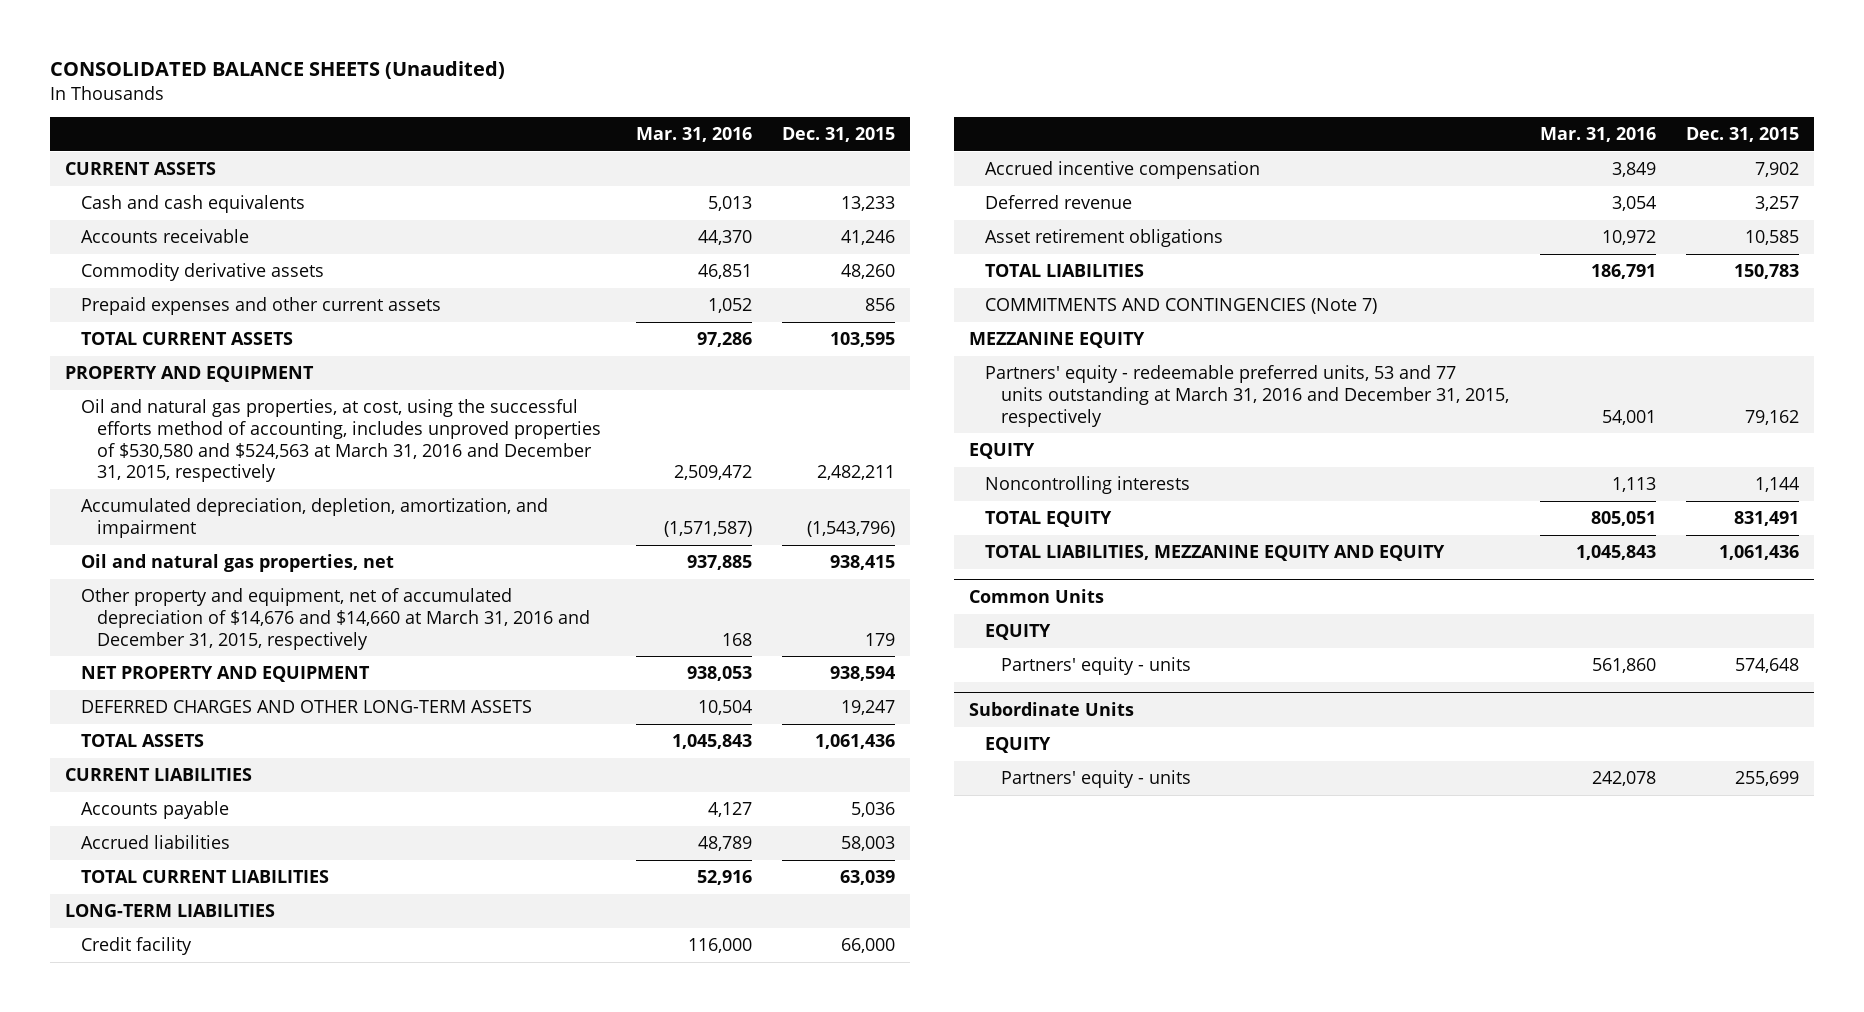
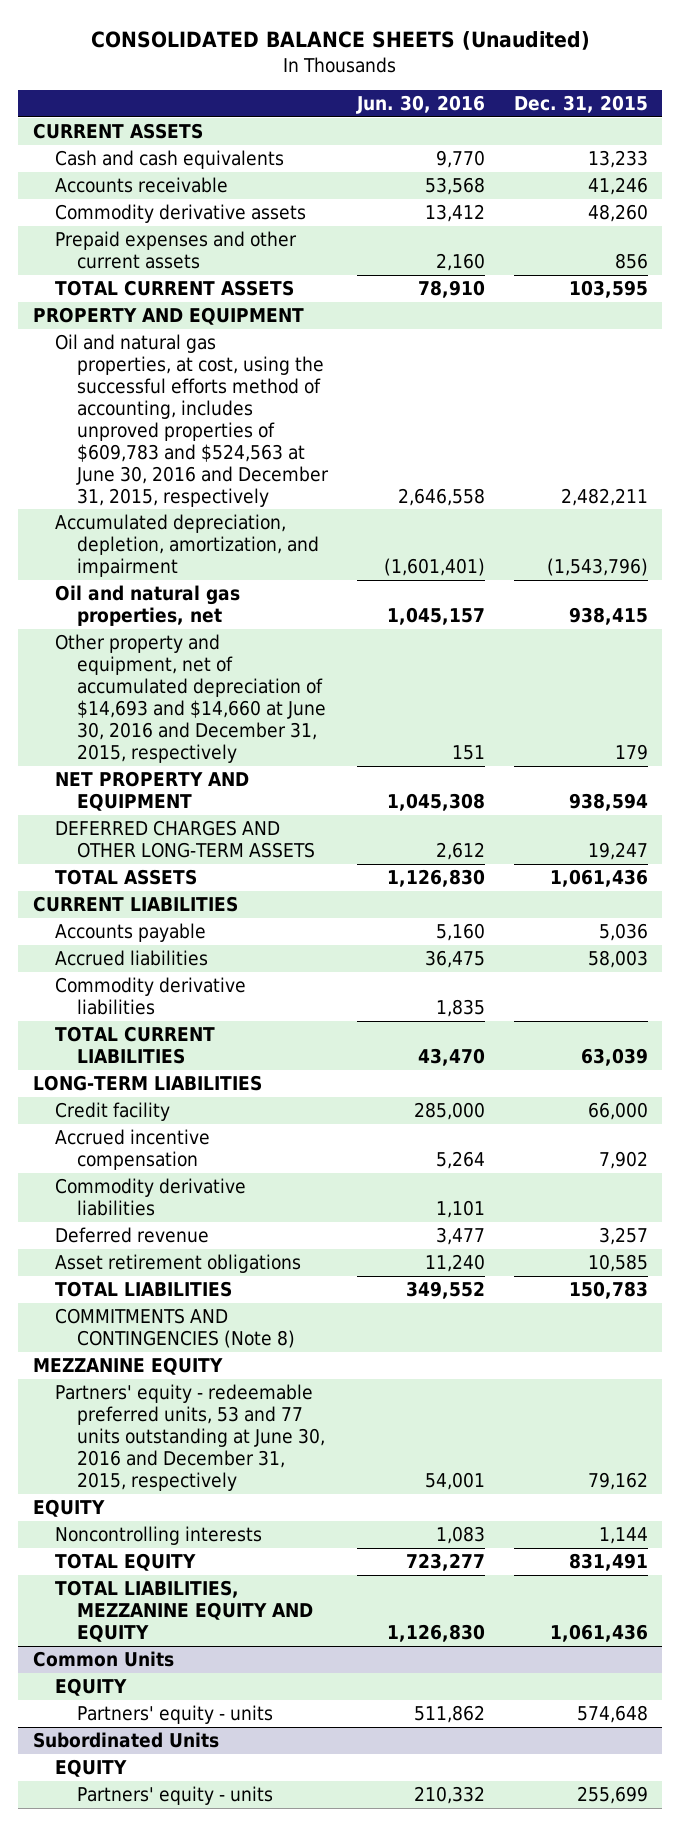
- | Mar. 31, 2016 | Dec. 31, 2015
+ | Jun. 30, 2016 | Dec. 31, 2015
- Oil and natural gas properties, at cost, using the successful efforts method of accounting, includes unproved properties of $530,580 and $524,563 at March 31, 2016 and December 31, 2015, respectively | 2,509,472 | 2,482,211
+ Oil and natural gas properties, at cost, using the successful efforts method of accounting, includes unproved properties of $609,783 and $524,563 at June 30, 2016 and December 31, 2015, respectively | 2,646,558 | 2,482,211
- Other property and equipment, net of accumulated depreciation of $14,676 and $14,660 at March 31, 2016 and December 31, 2015, respectively | 168 | 179
+ Other property and equipment, net of accumulated depreciation of $14,693 and $14,660 at June 30, 2016 and December 31, 2015, respectively | 151 | 179
+ Commodity derivative liabilities | 1,835 |
+ Commodity derivative liabilities | 1,101 |
- COMMITMENTS AND CONTINGENCIES (Note 7)
+ COMMITMENTS AND CONTINGENCIES (Note 8)
- Partners' equity - redeemable preferred units, 53 and 77 units outstanding at March 31, 2016 and December 31, 2015, respectively | 54,001 | 79,162
+ Partners' equity - redeemable preferred units, 53 and 77 units outstanding at June 30, 2016 and December 31, 2015, respectively | 54,001 | 79,162
- Subordinate Units
+ Subordinated Units

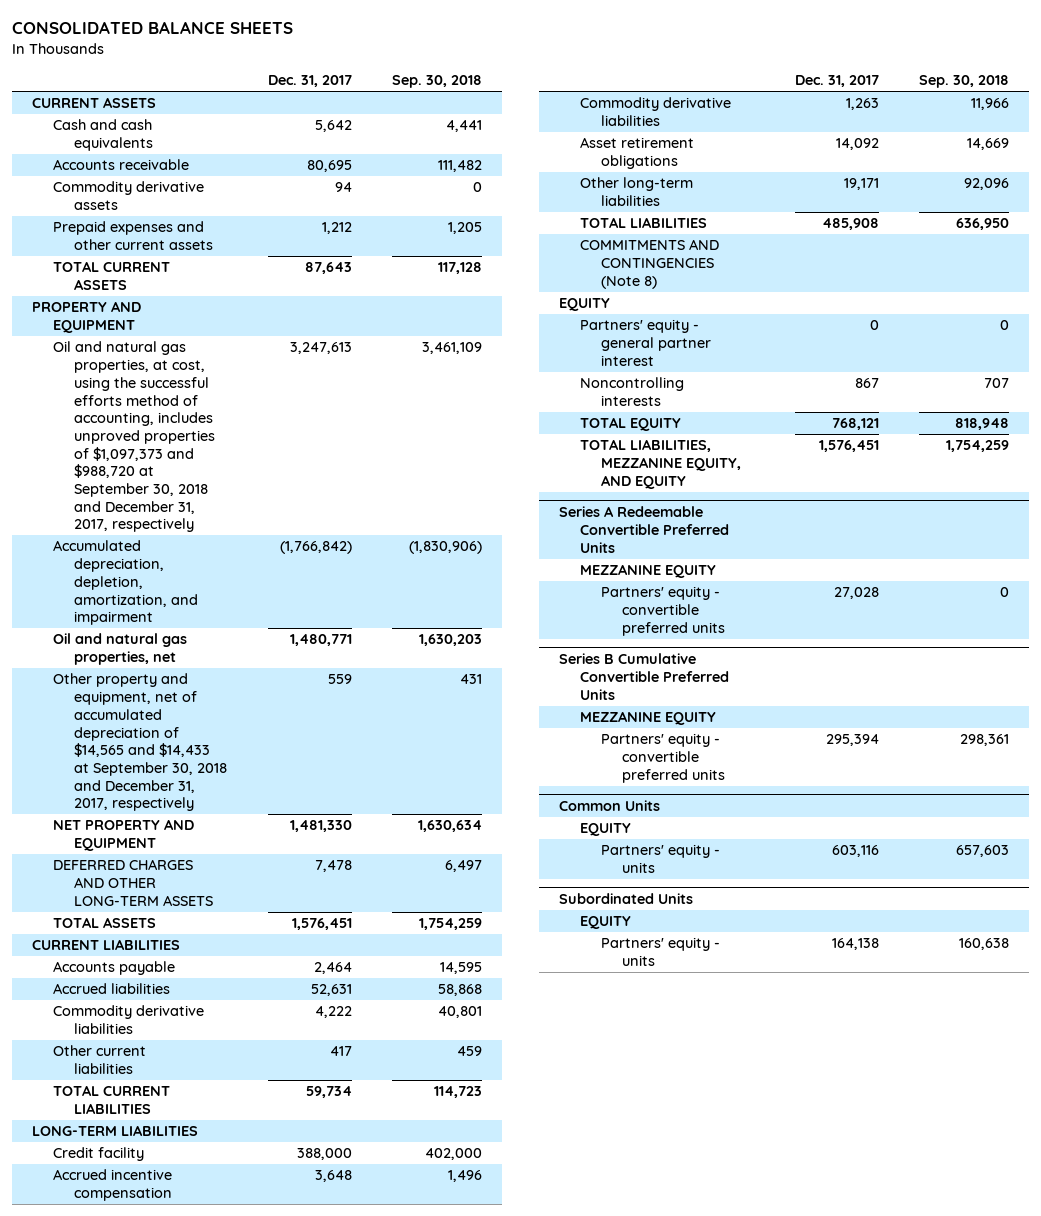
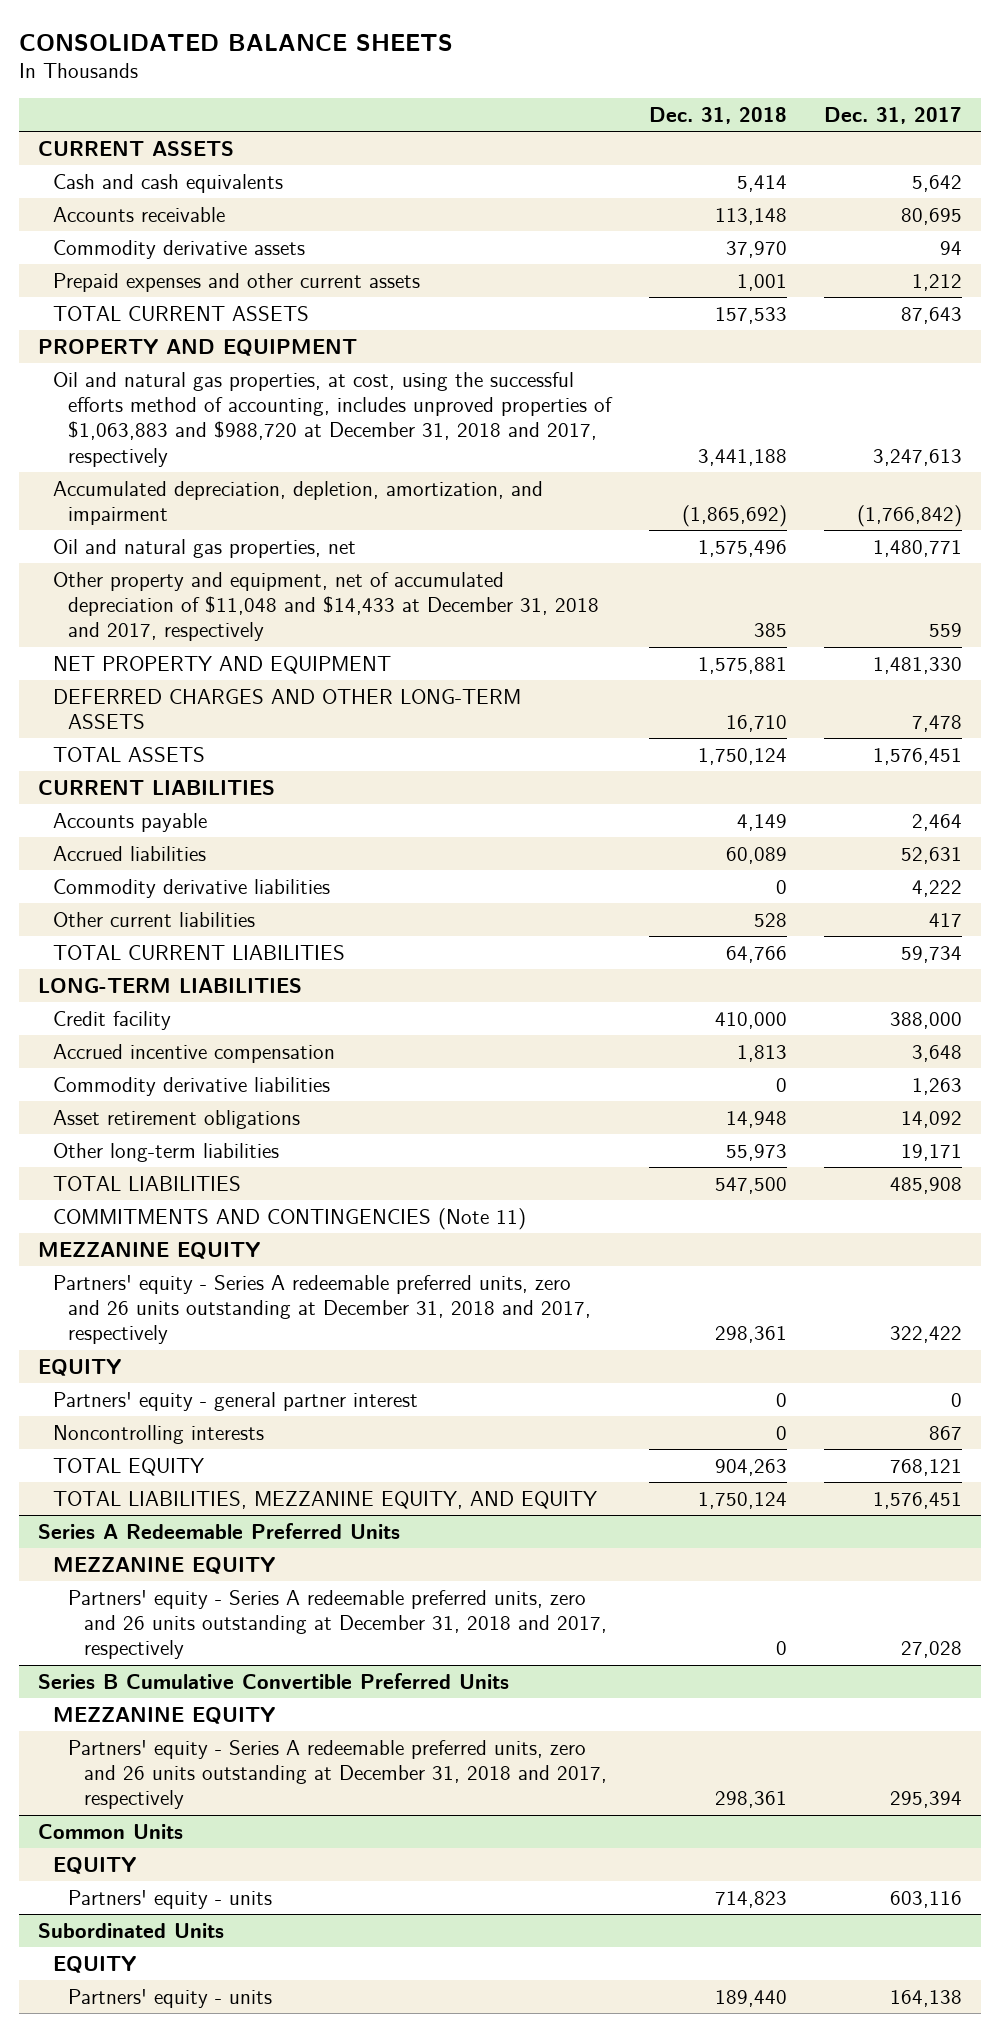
- | Dec. 31, 2017 | Sep. 30, 2018
+ | Dec. 31, 2018 | Dec. 31, 2017
- Oil and natural gas properties, at cost, using the successful efforts method of accounting, includes unproved properties of $1,097,373 and $988,720 at September 30, 2018 and December 31, 2017, respectively | 3,247,613 | 3,461,109
+ Oil and natural gas properties, at cost, using the successful efforts method of accounting, includes unproved properties of $1,063,883 and $988,720 at December 31, 2018 and 2017, respectively | 3,441,188 | 3,247,613
- Other property and equipment, net of accumulated depreciation of $14,565 and $14,433 at September 30, 2018 and December 31, 2017, respectively | 559 | 431
+ Other property and equipment, net of accumulated depreciation of $11,048 and $14,433 at December 31, 2018 and 2017, respectively | 385 | 559
- COMMITMENTS AND CONTINGENCIES (Note 8)
+ COMMITMENTS AND CONTINGENCIES (Note 11)
+ MEZZANINE EQUITY
+ Partners' equity - Series A redeemable preferred units, zero and 26 units outstanding at December 31, 2018 and 2017, respectively | 298,361 | 322,422
- Series A Redeemable Convertible Preferred Units
+ Series A Redeemable Preferred Units
- Partners' equity - convertible preferred units | 27,028 | 0
+ Partners' equity - Series A redeemable preferred units, zero and 26 units outstanding at December 31, 2018 and 2017, respectively | 0 | 27,028
@ Series B Cumulative Convertible Preferred Units
- Partners' equity - convertible preferred units | 295,394 | 298,361
+ Partners' equity - Series A redeemable preferred units, zero and 26 units outstanding at December 31, 2018 and 2017, respectively | 298,361 | 295,394

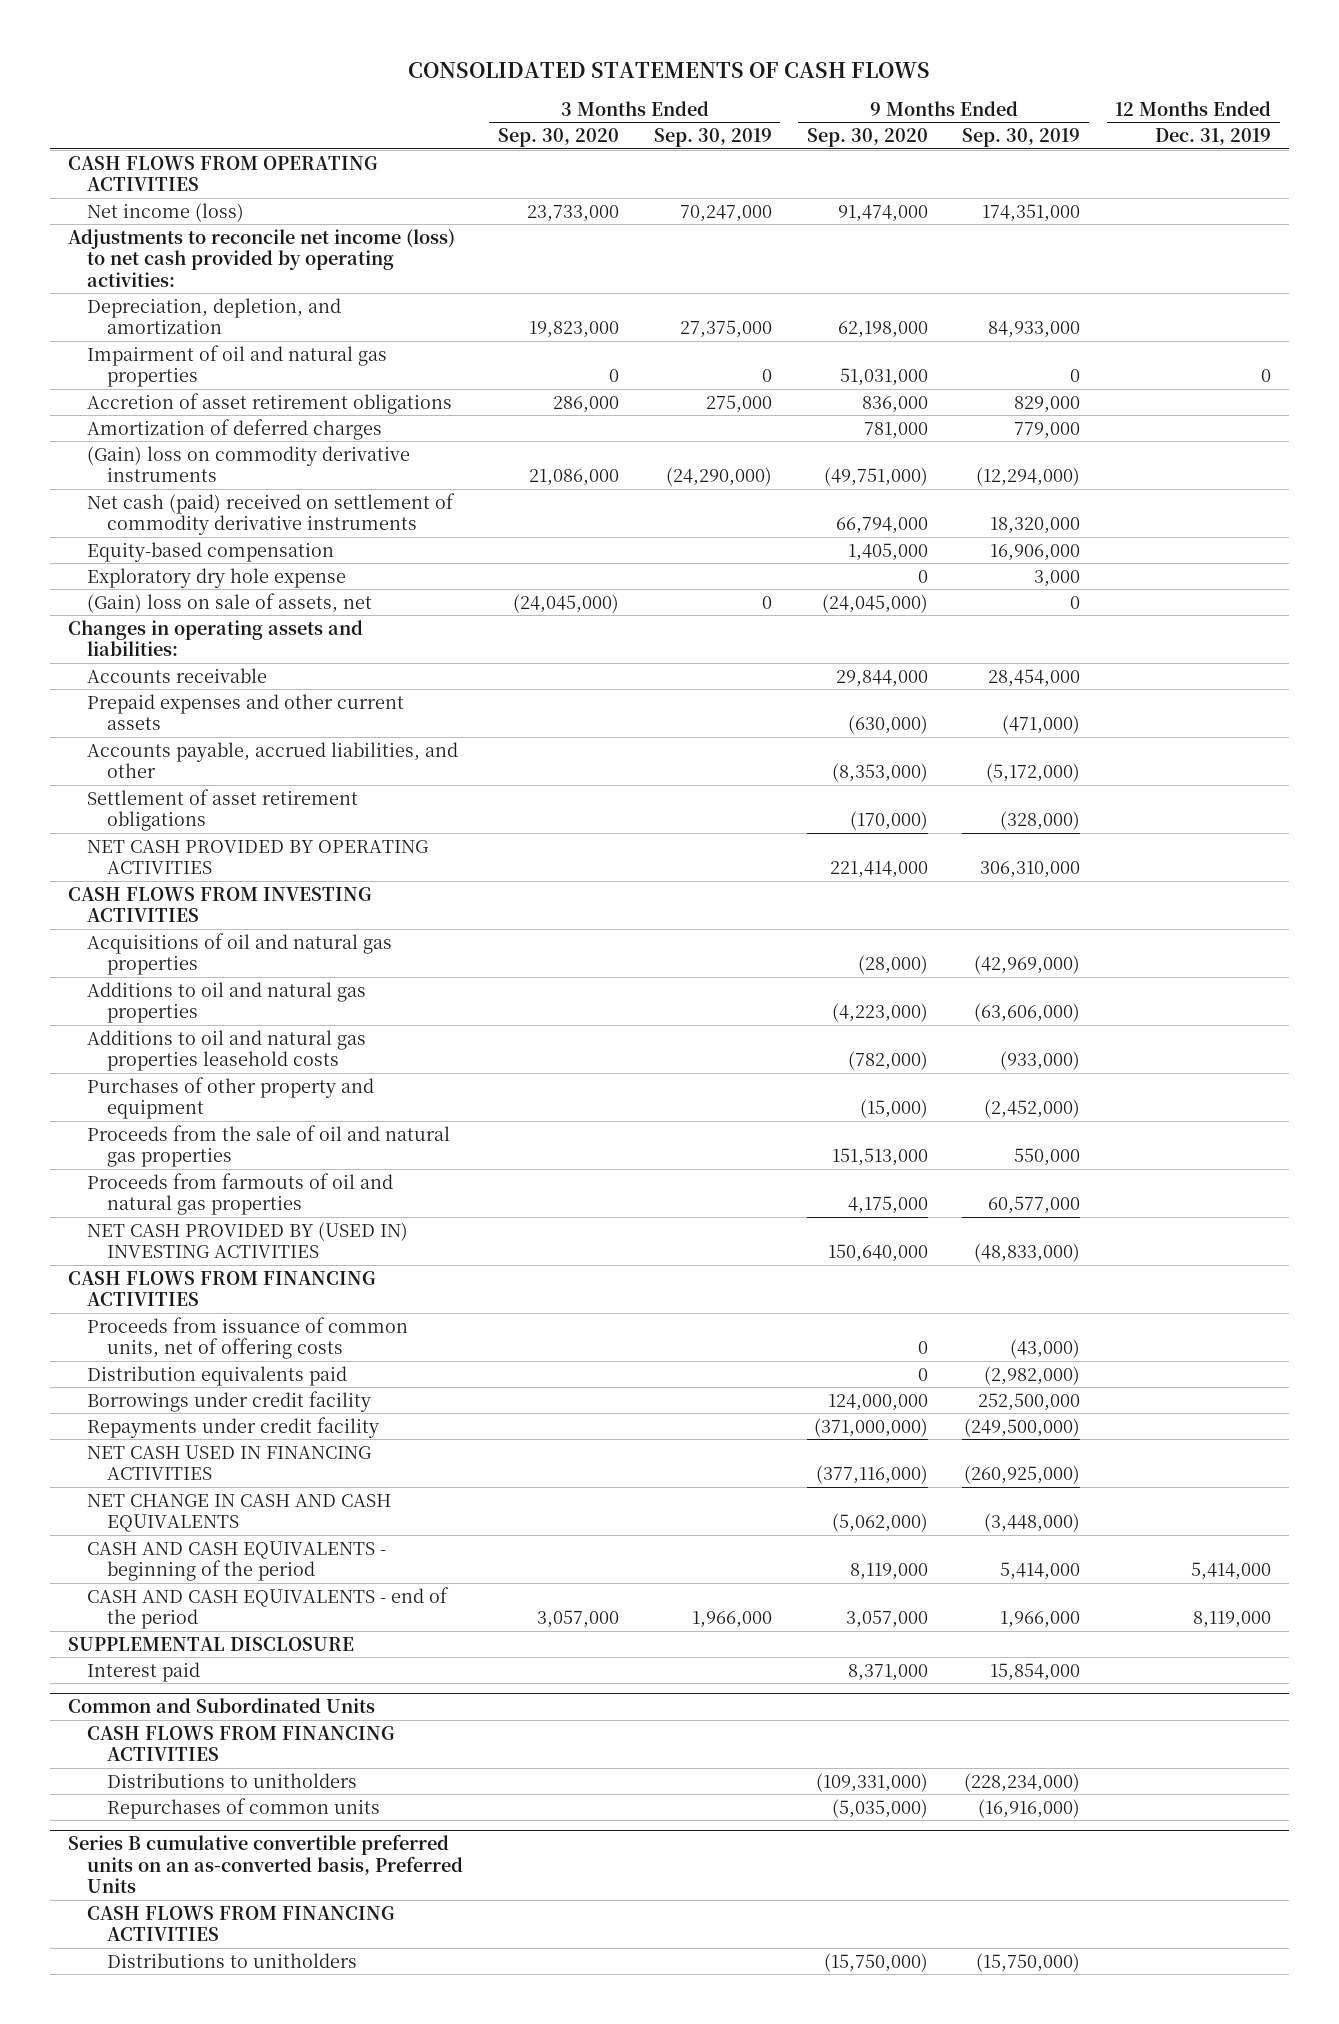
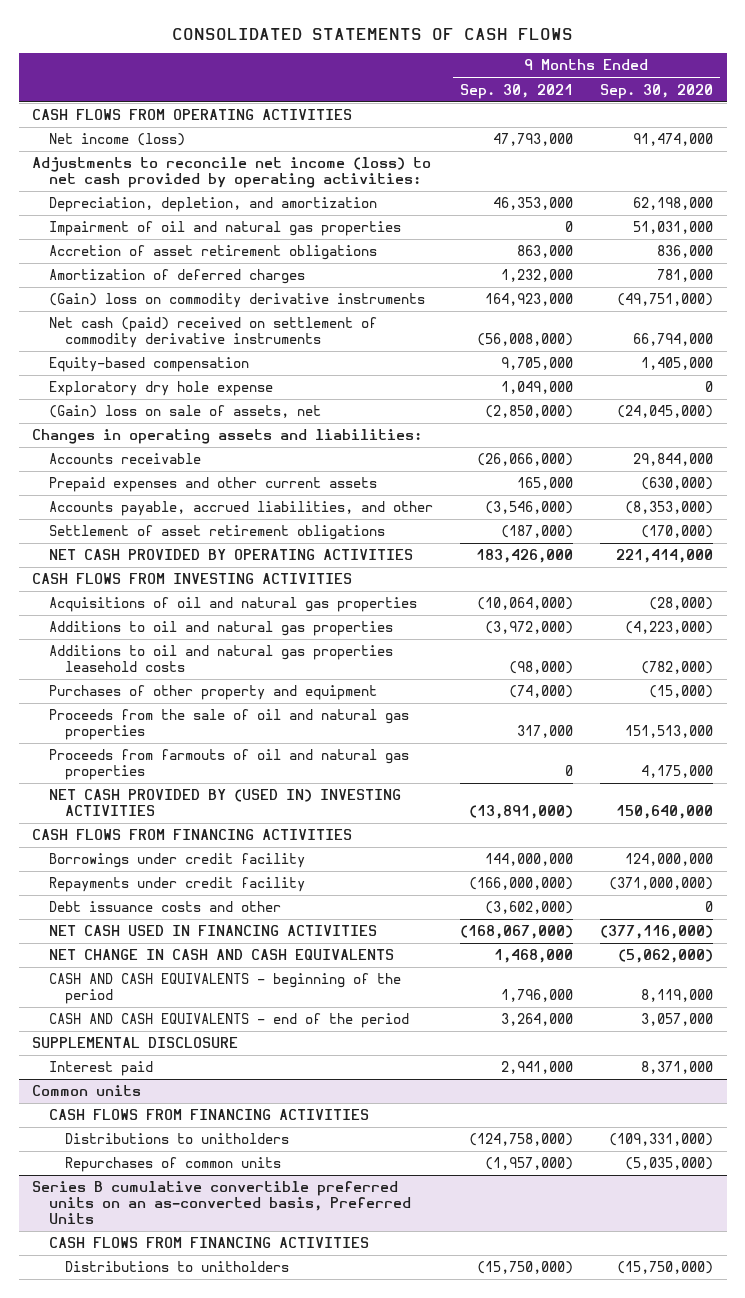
- | 3 Months Ended Sep. 30, 2020 | 3 Months Ended Sep. 30, 2019 | 9 Months Ended Sep. 30, 2020 | 9 Months Ended Sep. 30, 2019 | 12 Months Ended Dec. 31, 2019
+ | 9 Months Ended Sep. 30, 2021 | 9 Months Ended Sep. 30, 2020
- Proceeds from issuance of common units, net of offering costs | | | 0 | (43,000) |
- Distribution equivalents paid | | | 0 | (2,982,000) |
+ Debt issuance costs and other | (3,602,000) | 0
- Common and Subordinated Units
+ Common units

